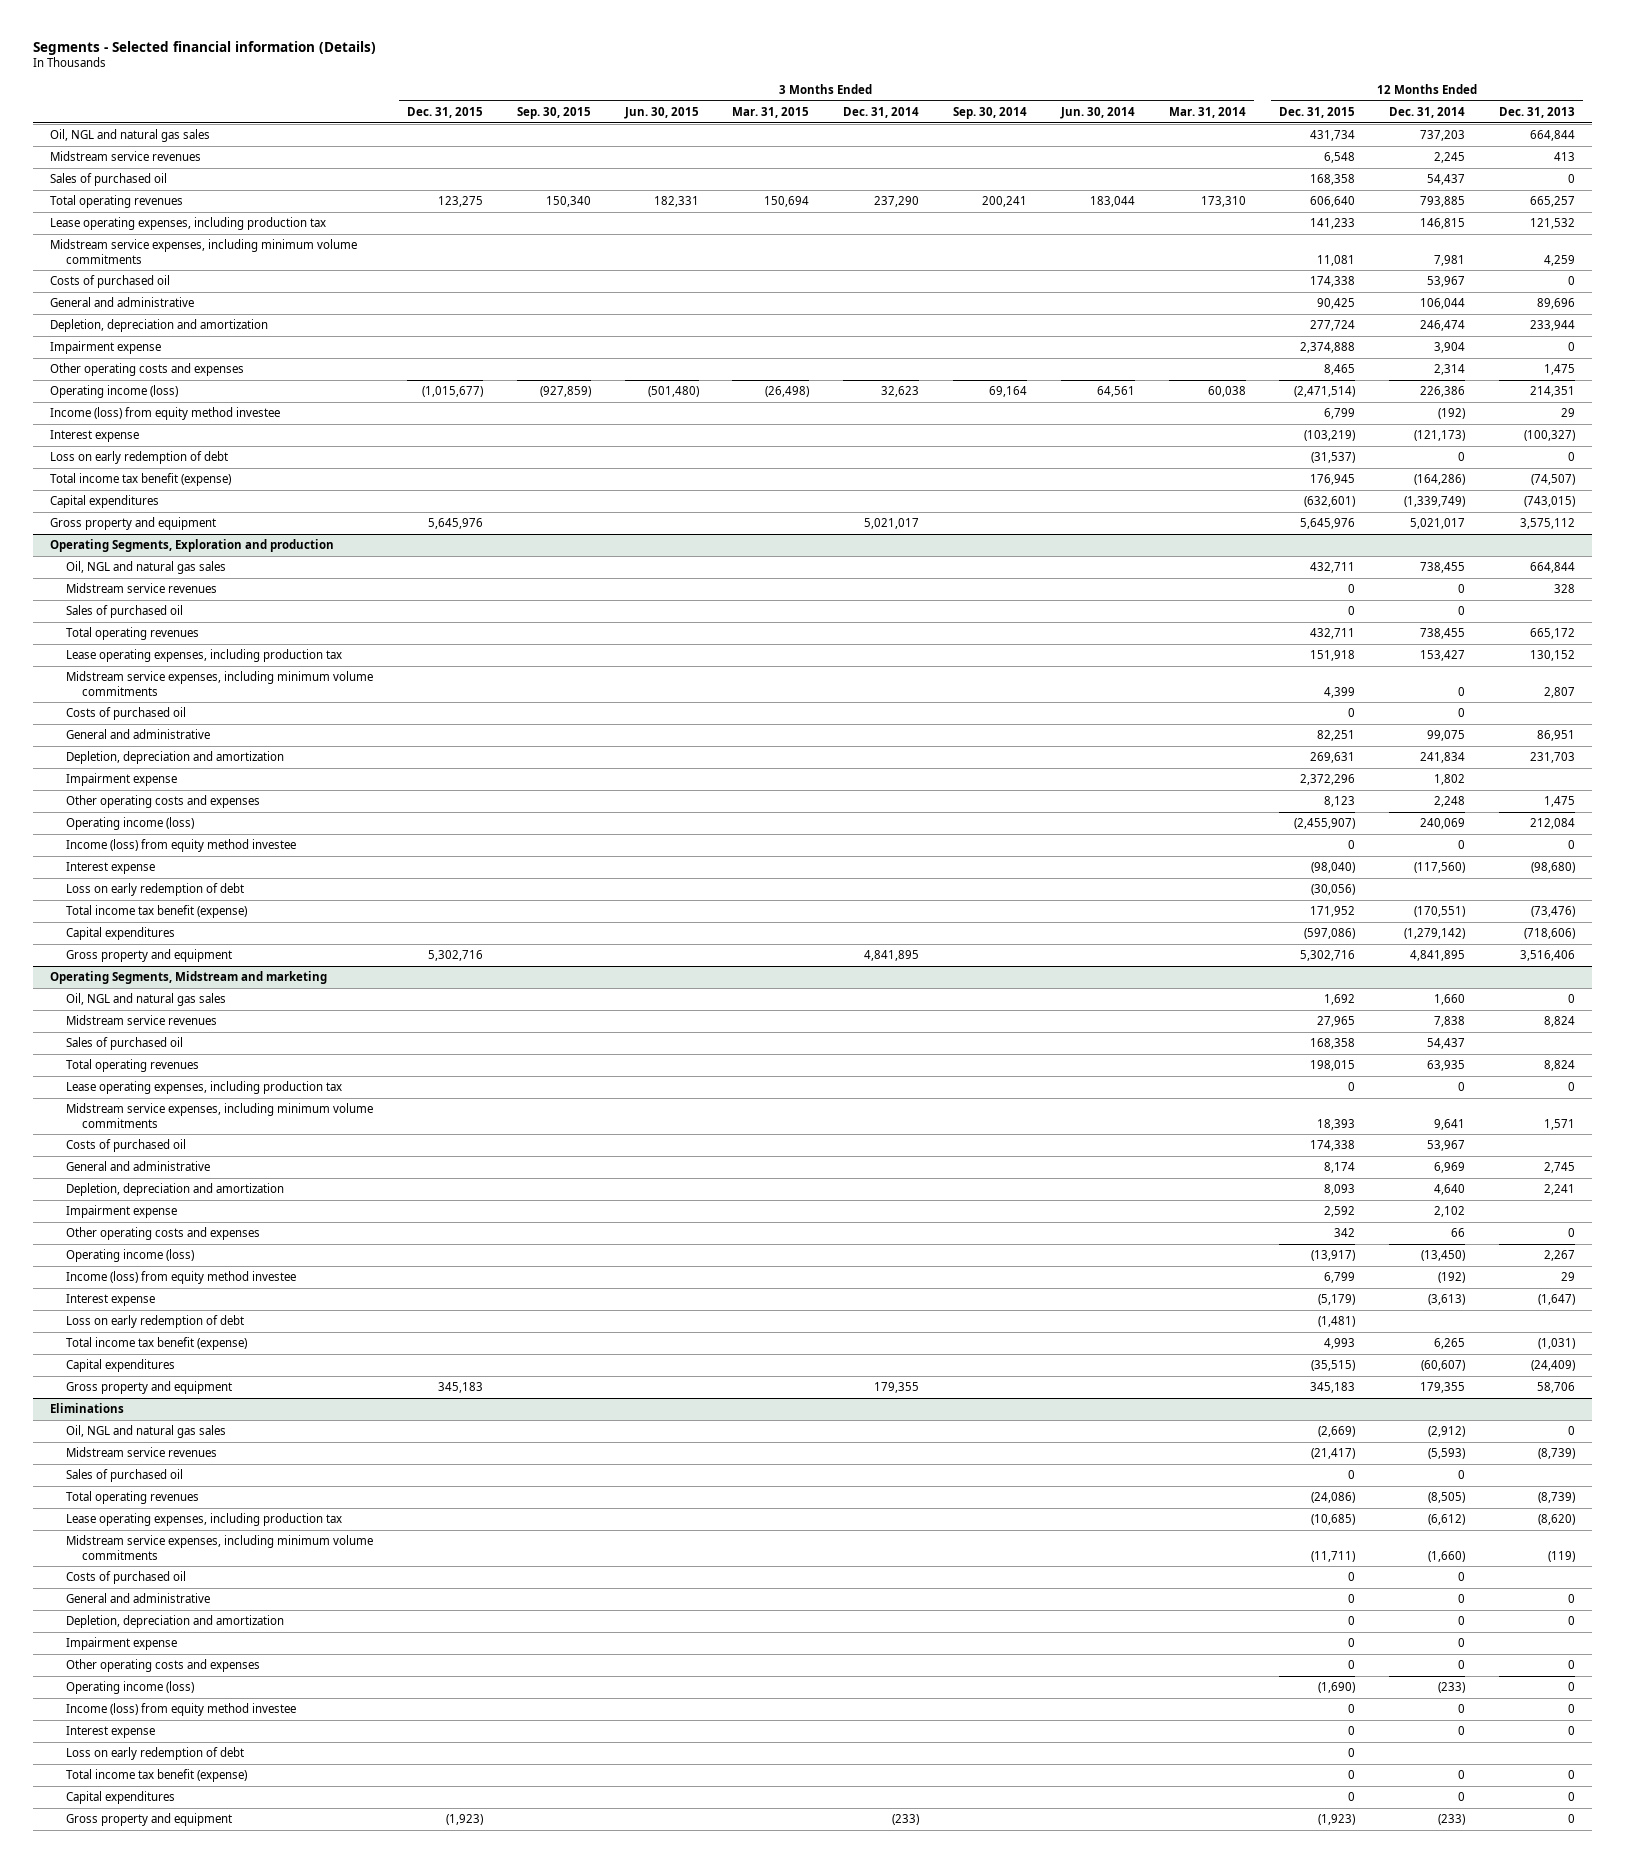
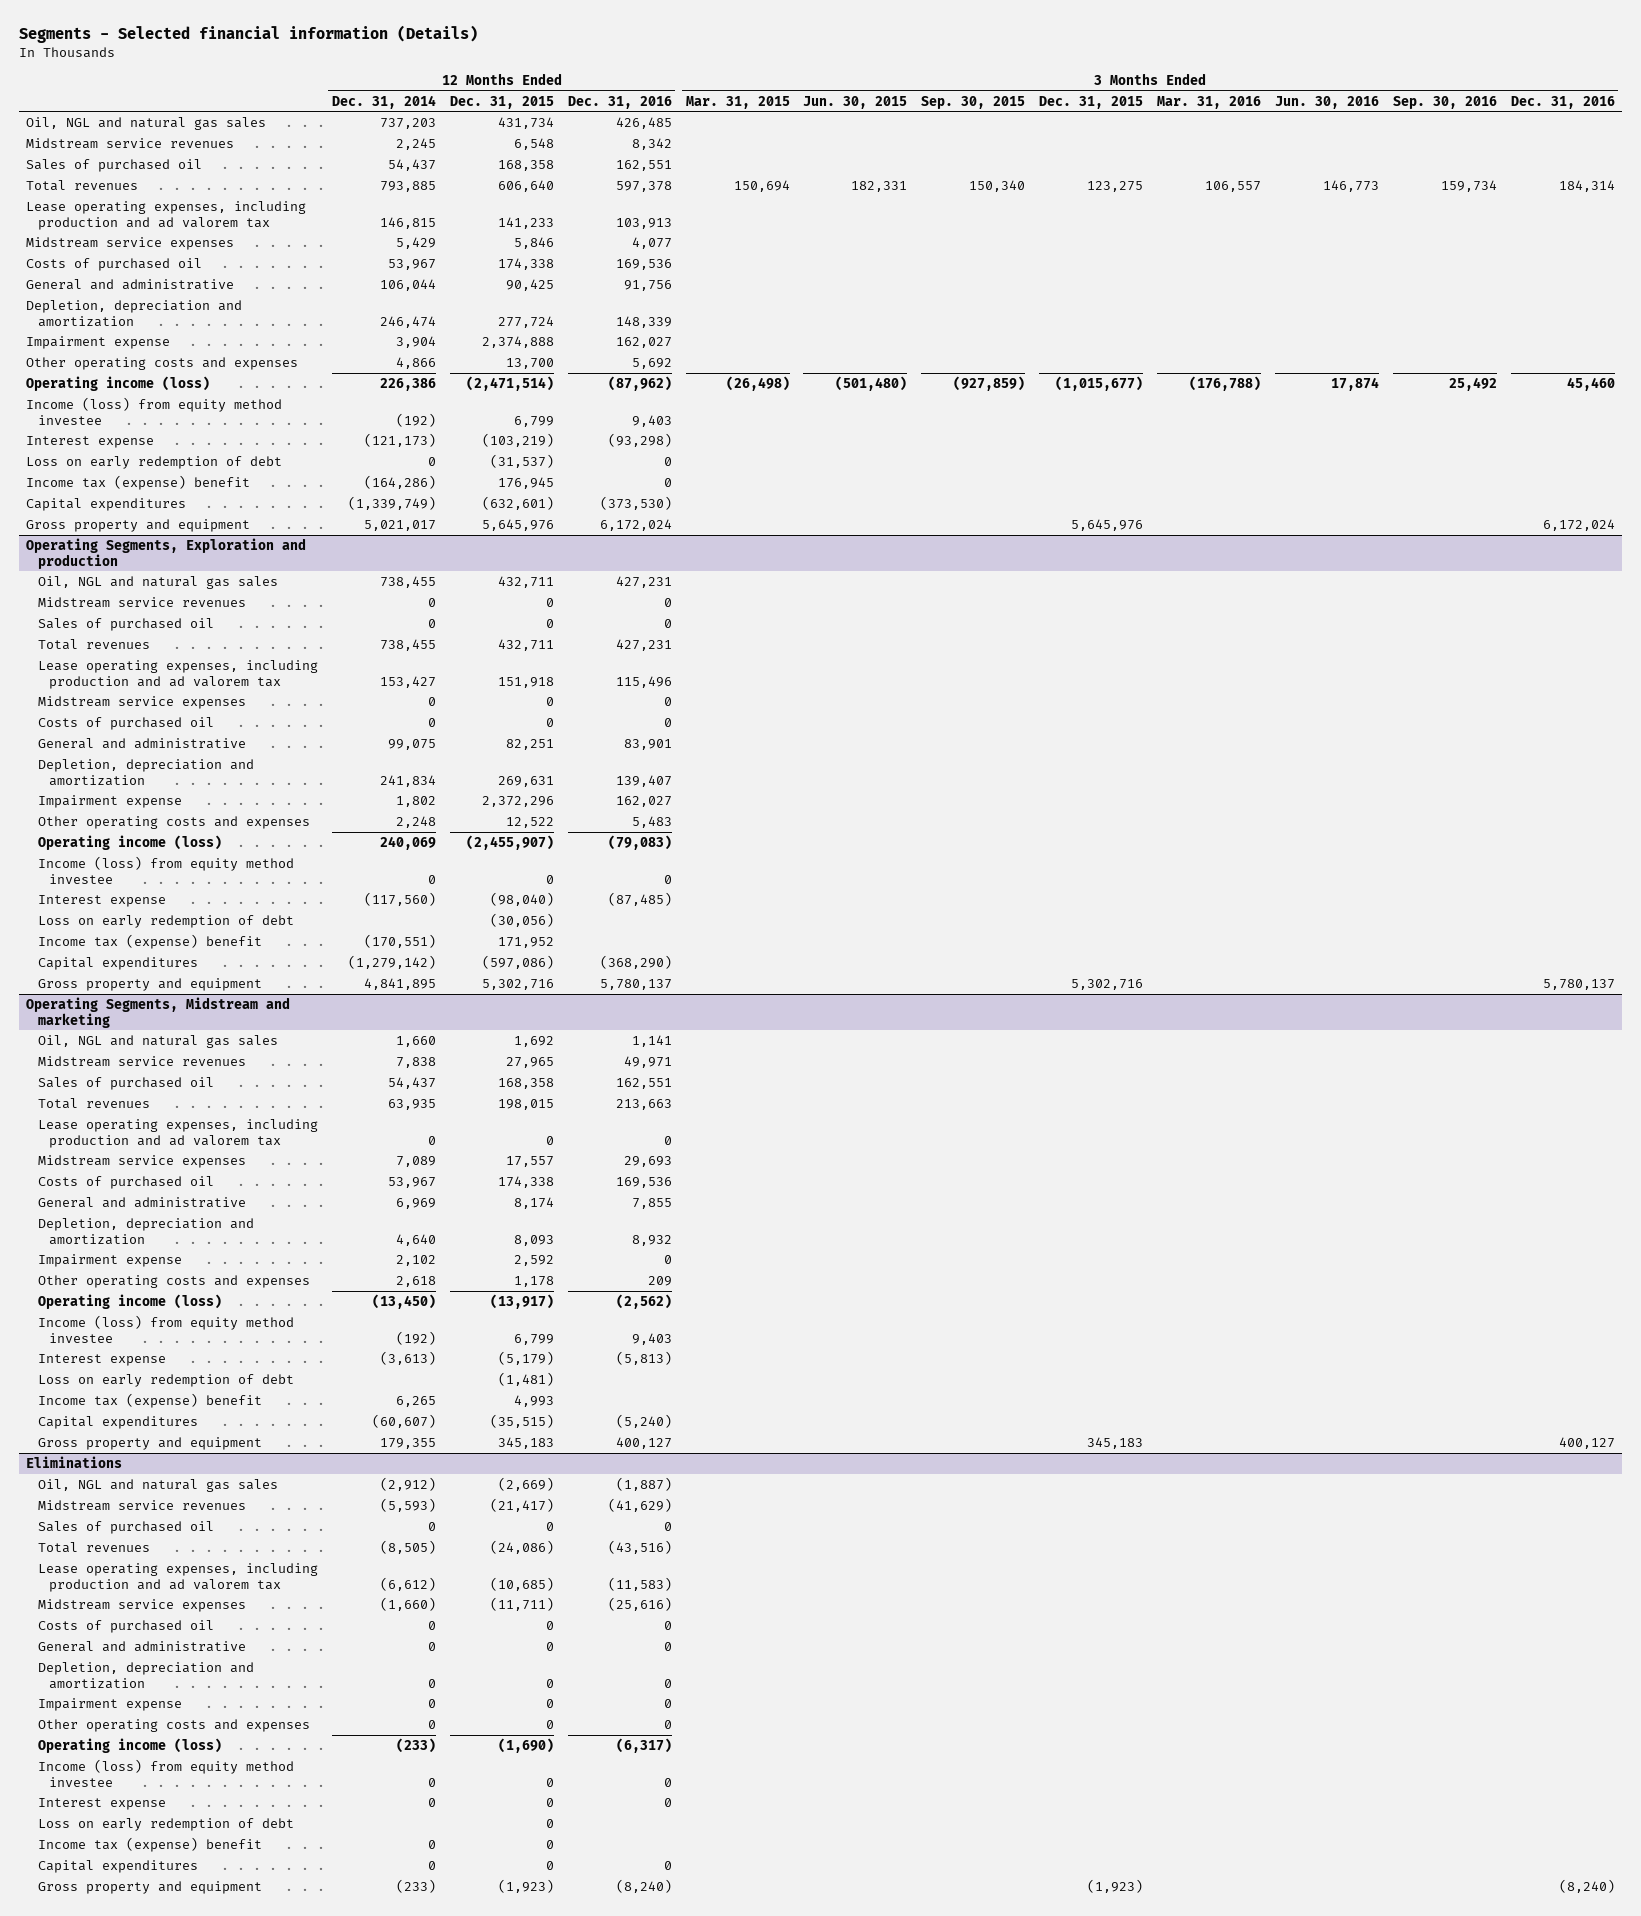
- | 3 Months Ended Dec. 31, 2015 | 3 Months Ended Sep. 30, 2015 | 3 Months Ended Jun. 30, 2015 | 3 Months Ended Mar. 31, 2015 | 3 Months Ended Dec. 31, 2014 | 3 Months Ended Sep. 30, 2014 | 3 Months Ended Jun. 30, 2014 | 3 Months Ended Mar. 31, 2014 | 12 Months Ended Dec. 31, 2015 | 12 Months Ended Dec. 31, 2014 | 12 Months Ended Dec. 31, 2013
+ | 12 Months Ended Dec. 31, 2014 | 12 Months Ended Dec. 31, 2015 | 12 Months Ended Dec. 31, 2016 | 3 Months Ended Mar. 31, 2015 | 3 Months Ended Jun. 30, 2015 | 3 Months Ended Sep. 30, 2015 | 3 Months Ended Dec. 31, 2015 | 3 Months Ended Mar. 31, 2016 | 3 Months Ended Jun. 30, 2016 | 3 Months Ended Sep. 30, 2016 | 3 Months Ended Dec. 31, 2016
- Total operating revenues | 123,275 | 150,340 | 182,331 | 150,694 | 237,290 | 200,241 | 183,044 | 173,310 | 606,640 | 793,885 | 665,257
- Lease operating expenses, including production tax | | | | | | | | | 141,233 | 146,815 | 121,532
- Midstream service expenses, including minimum volume commitments | | | | | | | | | 11,081 | 7,981 | 4,259
+ Total revenues | 793,885 | 606,640 | 597,378 | 150,694 | 182,331 | 150,340 | 123,275 | 106,557 | 146,773 | 159,734 | 184,314
+ Lease operating expenses, including production and ad valorem tax | 146,815 | 141,233 | 103,913 | | | | | | | |
+ Midstream service expenses | 5,429 | 5,846 | 4,077 | | | | | | | |
- Other operating costs and expenses | | | | | | | | | 8,465 | 2,314 | 1,475
+ Other operating costs and expenses | 4,866 | 13,700 | 5,692 | | | | | | | |
- Total income tax benefit (expense) | | | | | | | | | 176,945 | (164,286) | (74,507)
+ Income tax (expense) benefit | (164,286) | 176,945 | 0 | | | | | | | |
@ Operating Segments, Exploration and production
- Total operating revenues | | | | | | | | | 432,711 | 738,455 | 665,172
- Lease operating expenses, including production tax | | | | | | | | | 151,918 | 153,427 | 130,152
- Midstream service expenses, including minimum volume commitments | | | | | | | | | 4,399 | 0 | 2,807
+ Total revenues | 738,455 | 432,711 | 427,231 | | | | | | | |
+ Lease operating expenses, including production and ad valorem tax | 153,427 | 151,918 | 115,496 | | | | | | | |
+ Midstream service expenses | 0 | 0 | 0 | | | | | | | |
- Other operating costs and expenses | | | | | | | | | 8,123 | 2,248 | 1,475
+ Other operating costs and expenses | 2,248 | 12,522 | 5,483 | | | | | | | |
- Total income tax benefit (expense) | | | | | | | | | 171,952 | (170,551) | (73,476)
+ Income tax (expense) benefit | (170,551) | 171,952 | | | | | | | | |
@ Operating Segments, Midstream and marketing
- Total operating revenues | | | | | | | | | 198,015 | 63,935 | 8,824
- Lease operating expenses, including production tax | | | | | | | | | 0 | 0 | 0
- Midstream service expenses, including minimum volume commitments | | | | | | | | | 18,393 | 9,641 | 1,571
+ Total revenues | 63,935 | 198,015 | 213,663 | | | | | | | |
+ Lease operating expenses, including production and ad valorem tax | 0 | 0 | 0 | | | | | | | |
+ Midstream service expenses | 7,089 | 17,557 | 29,693 | | | | | | | |
- Other operating costs and expenses | | | | | | | | | 342 | 66 | 0
+ Other operating costs and expenses | 2,618 | 1,178 | 209 | | | | | | | |
- Total income tax benefit (expense) | | | | | | | | | 4,993 | 6,265 | (1,031)
+ Income tax (expense) benefit | 6,265 | 4,993 | | | | | | | | |
@ Eliminations
- Total operating revenues | | | | | | | | | (24,086) | (8,505) | (8,739)
- Lease operating expenses, including production tax | | | | | | | | | (10,685) | (6,612) | (8,620)
- Midstream service expenses, including minimum volume commitments | | | | | | | | | (11,711) | (1,660) | (119)
+ Total revenues | (8,505) | (24,086) | (43,516) | | | | | | | |
+ Lease operating expenses, including production and ad valorem tax | (6,612) | (10,685) | (11,583) | | | | | | | |
+ Midstream service expenses | (1,660) | (11,711) | (25,616) | | | | | | | |
- Total income tax benefit (expense) | | | | | | | | | 0 | 0 | 0
+ Income tax (expense) benefit | 0 | 0 | | | | | | | | |

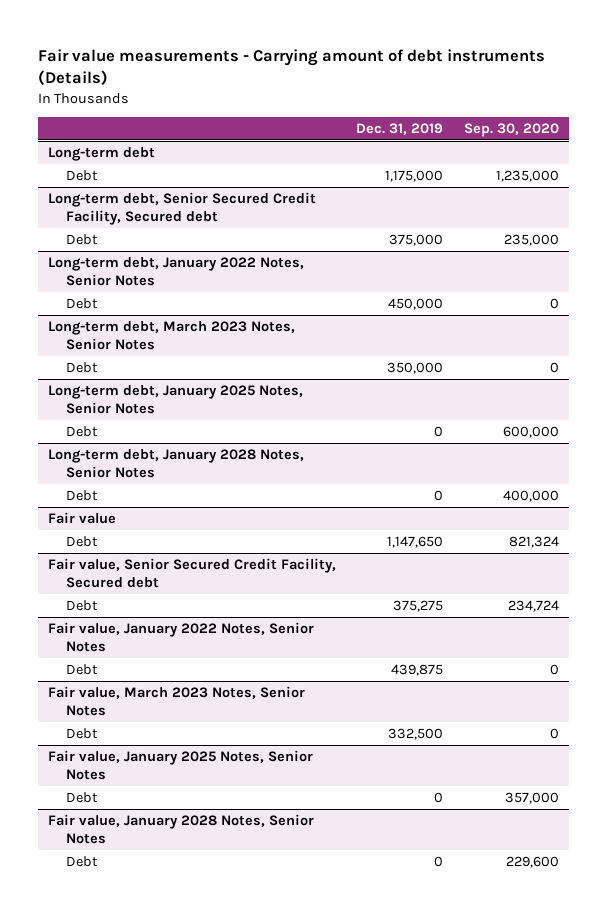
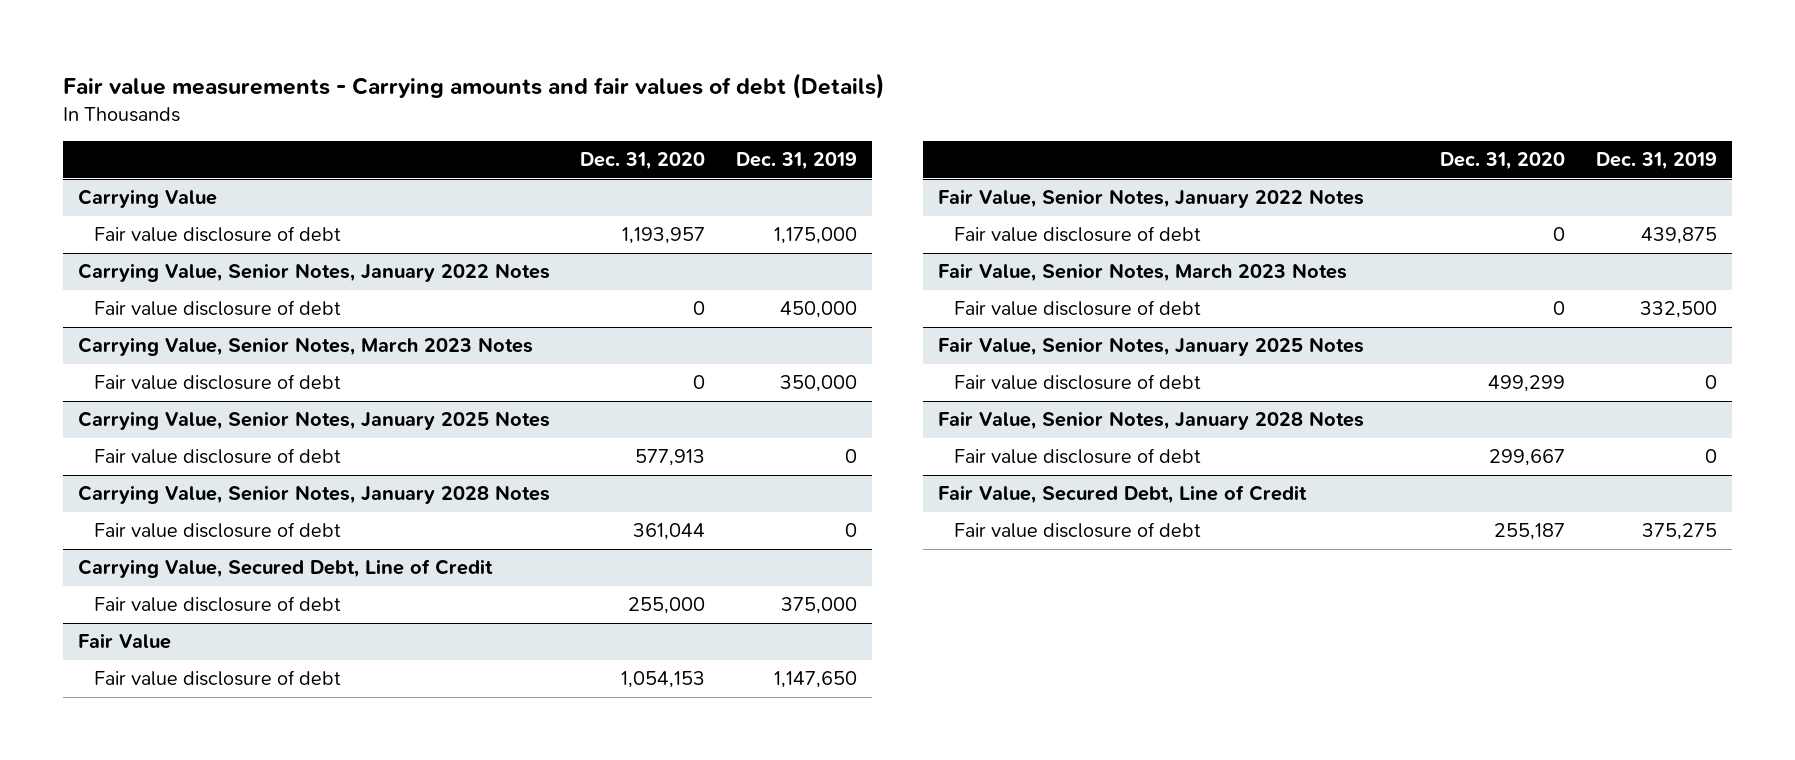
- Fair value measurements - Carrying amount of debt instruments (Details)
+ Fair value measurements - Carrying amounts and fair values of debt (Details)
- | Dec. 31, 2019 | Sep. 30, 2020
+ | Dec. 31, 2020 | Dec. 31, 2019
- Long-term debt
- Debt | 1,175,000 | 1,235,000
- Long-term debt, Senior Secured Credit Facility, Secured debt
- Debt | 375,000 | 235,000
- Long-term debt, January 2022 Notes, Senior Notes
- Debt | 450,000 | 0
- Long-term debt, March 2023 Notes, Senior Notes
- Debt | 350,000 | 0
- Long-term debt, January 2025 Notes, Senior Notes
- Debt | 0 | 600,000
- Long-term debt, January 2028 Notes, Senior Notes
- Debt | 0 | 400,000
- Fair value
- Debt | 1,147,650 | 821,324
- Fair value, Senior Secured Credit Facility, Secured debt
- Debt | 375,275 | 234,724
- Fair value, January 2022 Notes, Senior Notes
- Debt | 439,875 | 0
- Fair value, March 2023 Notes, Senior Notes
- Debt | 332,500 | 0
- Fair value, January 2025 Notes, Senior Notes
- Debt | 0 | 357,000
- Fair value, January 2028 Notes, Senior Notes
- Debt | 0 | 229,600
+ Carrying Value
+ Fair value disclosure of debt | 1,193,957 | 1,175,000
+ Carrying Value, Senior Notes, January 2022 Notes
+ Fair value disclosure of debt | 0 | 450,000
+ Carrying Value, Senior Notes, March 2023 Notes
+ Fair value disclosure of debt | 0 | 350,000
+ Carrying Value, Senior Notes, January 2025 Notes
+ Fair value disclosure of debt | 577,913 | 0
+ Carrying Value, Senior Notes, January 2028 Notes
+ Fair value disclosure of debt | 361,044 | 0
+ Carrying Value, Secured Debt, Line of Credit
+ Fair value disclosure of debt | 255,000 | 375,000
+ Fair Value
+ Fair value disclosure of debt | 1,054,153 | 1,147,650
+ Fair Value, Senior Notes, January 2022 Notes
+ Fair value disclosure of debt | 0 | 439,875
+ Fair Value, Senior Notes, March 2023 Notes
+ Fair value disclosure of debt | 0 | 332,500
+ Fair Value, Senior Notes, January 2025 Notes
+ Fair value disclosure of debt | 499,299 | 0
+ Fair Value, Senior Notes, January 2028 Notes
+ Fair value disclosure of debt | 299,667 | 0
+ Fair Value, Secured Debt, Line of Credit
+ Fair value disclosure of debt | 255,187 | 375,275

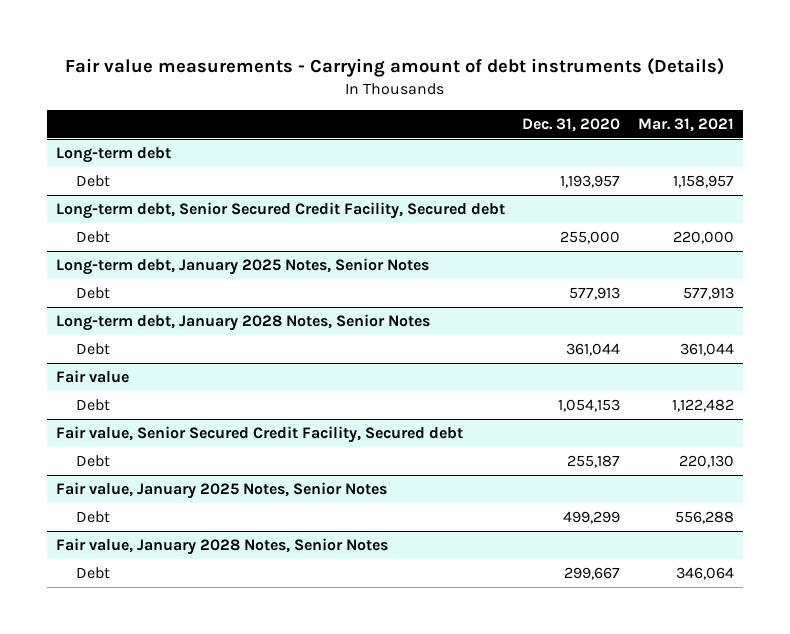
- Fair value measurements - Carrying amounts and fair values of debt (Details)
+ Fair value measurements - Carrying amount of debt instruments (Details)
- | Dec. 31, 2020 | Dec. 31, 2019
+ | Dec. 31, 2020 | Mar. 31, 2021
- Carrying Value
- Fair value disclosure of debt | 1,193,957 | 1,175,000
- Carrying Value, Senior Notes, January 2022 Notes
- Fair value disclosure of debt | 0 | 450,000
- Carrying Value, Senior Notes, March 2023 Notes
- Fair value disclosure of debt | 0 | 350,000
- Carrying Value, Senior Notes, January 2025 Notes
- Fair value disclosure of debt | 577,913 | 0
- Carrying Value, Senior Notes, January 2028 Notes
- Fair value disclosure of debt | 361,044 | 0
- Carrying Value, Secured Debt, Line of Credit
- Fair value disclosure of debt | 255,000 | 375,000
- Fair Value
- Fair value disclosure of debt | 1,054,153 | 1,147,650
- Fair Value, Senior Notes, January 2022 Notes
- Fair value disclosure of debt | 0 | 439,875
- Fair Value, Senior Notes, March 2023 Notes
- Fair value disclosure of debt | 0 | 332,500
- Fair Value, Senior Notes, January 2025 Notes
- Fair value disclosure of debt | 499,299 | 0
- Fair Value, Senior Notes, January 2028 Notes
- Fair value disclosure of debt | 299,667 | 0
- Fair Value, Secured Debt, Line of Credit
- Fair value disclosure of debt | 255,187 | 375,275
+ Long-term debt
+ Debt | 1,193,957 | 1,158,957
+ Long-term debt, Senior Secured Credit Facility, Secured debt
+ Debt | 255,000 | 220,000
+ Long-term debt, January 2025 Notes, Senior Notes
+ Debt | 577,913 | 577,913
+ Long-term debt, January 2028 Notes, Senior Notes
+ Debt | 361,044 | 361,044
+ Fair value
+ Debt | 1,054,153 | 1,122,482
+ Fair value, Senior Secured Credit Facility, Secured debt
+ Debt | 255,187 | 220,130
+ Fair value, January 2025 Notes, Senior Notes
+ Debt | 499,299 | 556,288
+ Fair value, January 2028 Notes, Senior Notes
+ Debt | 299,667 | 346,064

